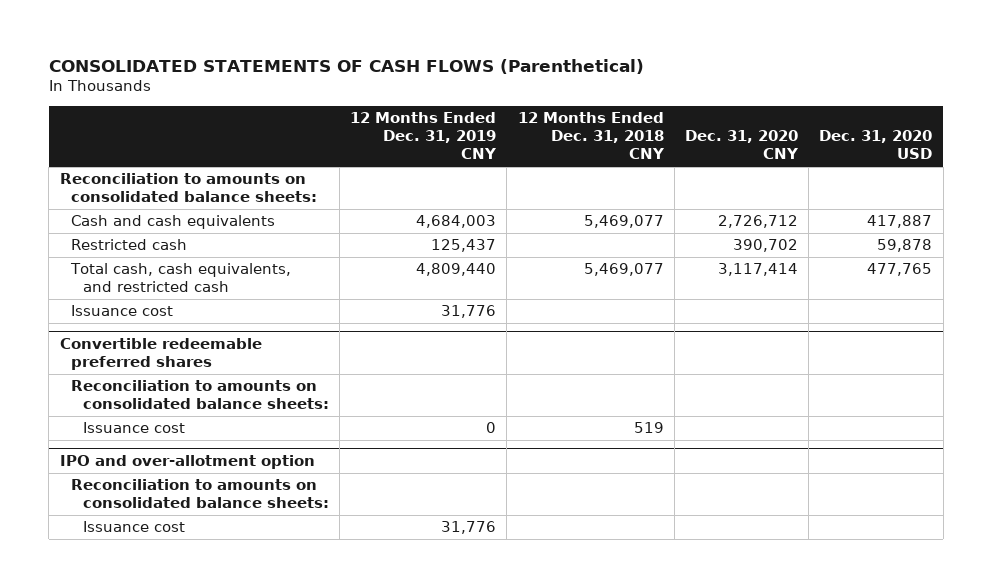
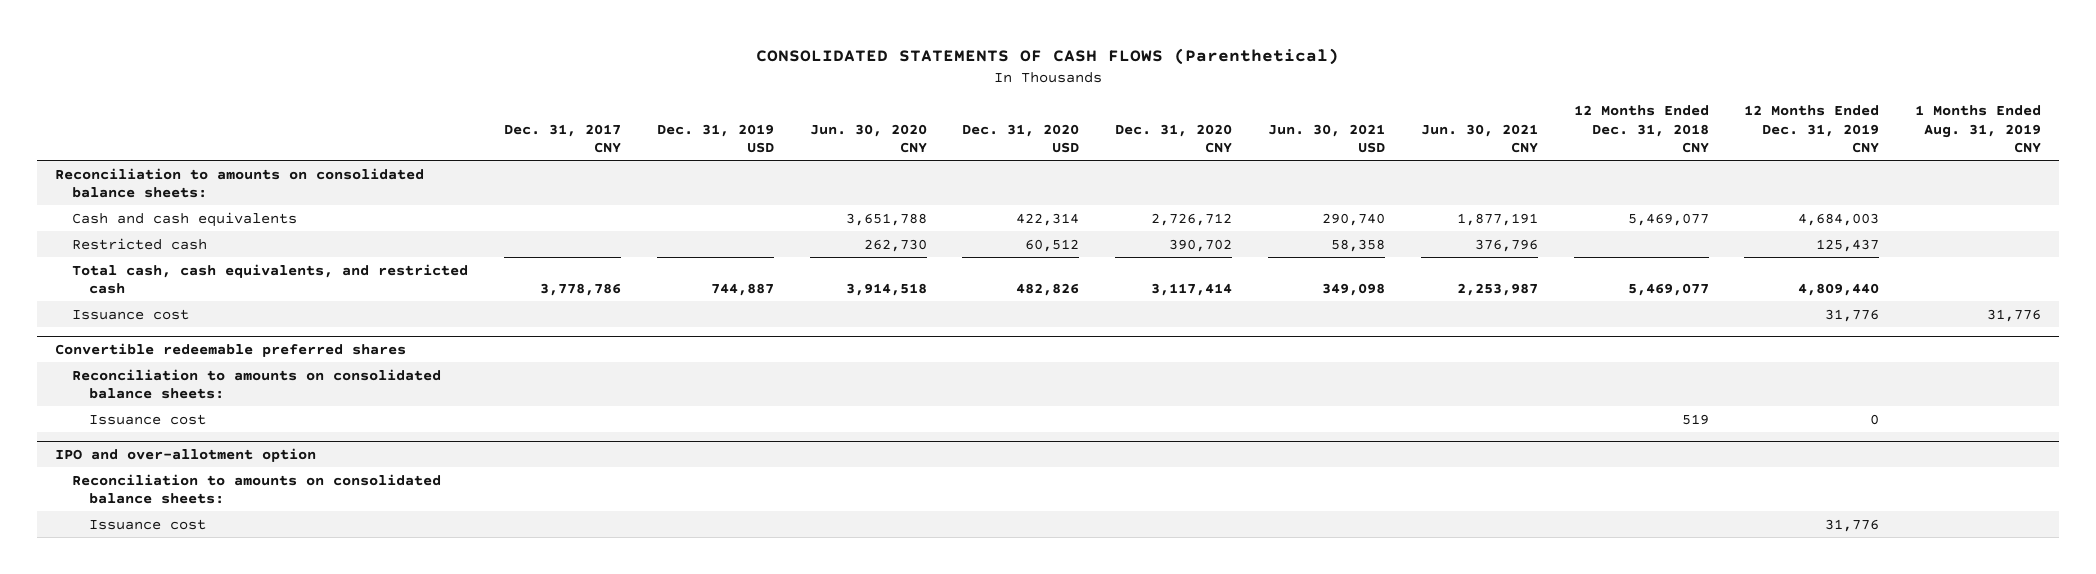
- | 12 Months Ended Dec. 31, 2019 CNY | 12 Months Ended Dec. 31, 2018 CNY | Dec. 31, 2020 CNY | Dec. 31, 2020 USD
+ | Dec. 31, 2017 CNY | Dec. 31, 2019 USD | Jun. 30, 2020 CNY | Dec. 31, 2020 USD | Dec. 31, 2020 CNY | Jun. 30, 2021 USD | Jun. 30, 2021 CNY | 12 Months Ended Dec. 31, 2018 CNY | 12 Months Ended Dec. 31, 2019 CNY | 1 Months Ended Aug. 31, 2019 CNY
- Cash and cash equivalents | 4,684,003 | 5,469,077 | 2,726,712 | 417,887
- Restricted cash | 125,437 | | 390,702 | 59,878
- Total cash, cash equivalents, and restricted cash | 4,809,440 | 5,469,077 | 3,117,414 | 477,765
+ Cash and cash equivalents | | | 3,651,788 | 422,314 | 2,726,712 | 290,740 | 1,877,191 | 5,469,077 | 4,684,003 |
+ Restricted cash | | | 262,730 | 60,512 | 390,702 | 58,358 | 376,796 | | 125,437 |
+ Total cash, cash equivalents, and restricted cash | 3,778,786 | 744,887 | 3,914,518 | 482,826 | 3,117,414 | 349,098 | 2,253,987 | 5,469,077 | 4,809,440 |

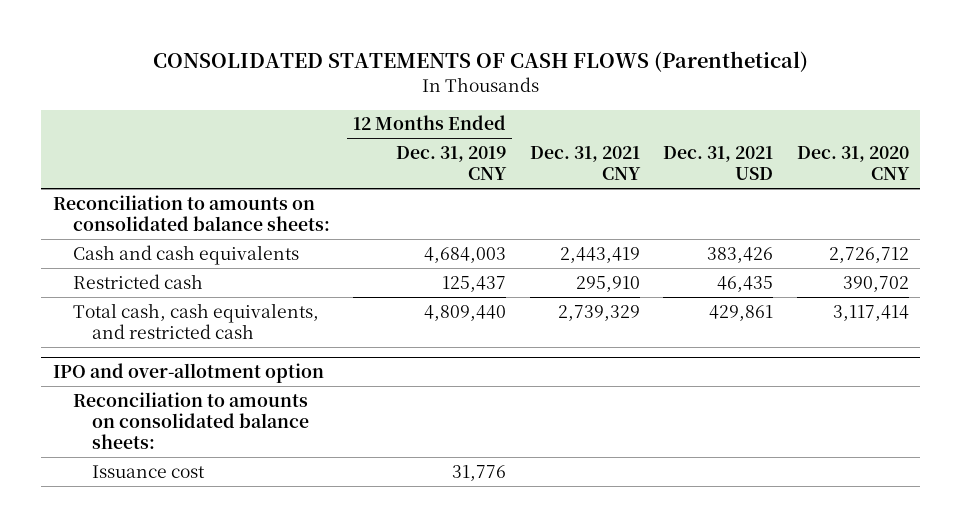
- | Dec. 31, 2017 CNY | Dec. 31, 2019 USD | Jun. 30, 2020 CNY | Dec. 31, 2020 USD | Dec. 31, 2020 CNY | Jun. 30, 2021 USD | Jun. 30, 2021 CNY | 12 Months Ended Dec. 31, 2018 CNY | 12 Months Ended Dec. 31, 2019 CNY | 1 Months Ended Aug. 31, 2019 CNY
+ | 12 Months Ended Dec. 31, 2019 CNY | Dec. 31, 2021 CNY | Dec. 31, 2021 USD | Dec. 31, 2020 CNY
- Issuance cost | | | | | | | | | 31,776 | 31,776
- Convertible redeemable preferred shares
- Reconciliation to amounts on consolidated balance sheets:
- Issuance cost | | | | | | | | 519 | 0 |

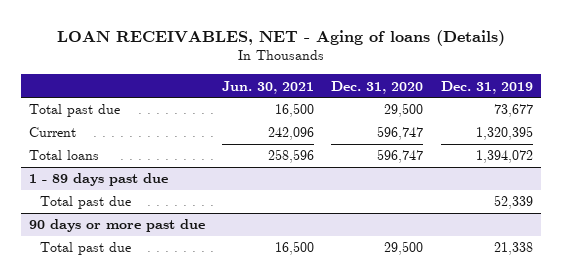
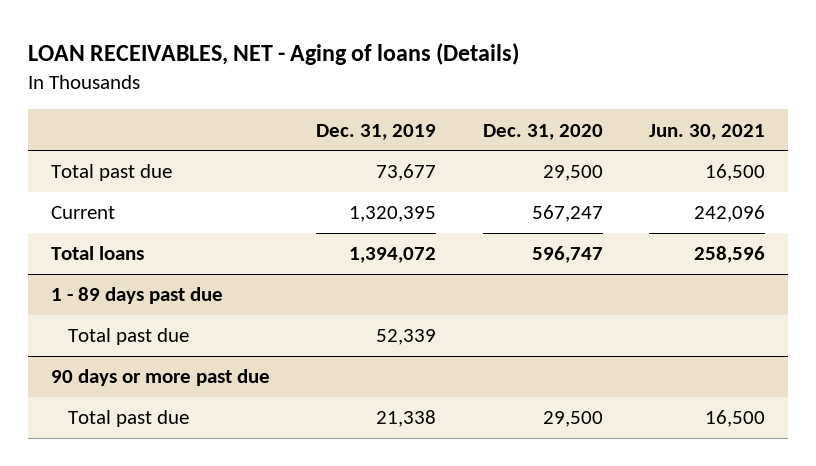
- | Jun. 30, 2021 | Dec. 31, 2020 | Dec. 31, 2019
+ | Dec. 31, 2019 | Dec. 31, 2020 | Jun. 30, 2021
- Current | 242,096 | 596,747 | 1,320,395
+ Current | 1,320,395 | 567,247 | 242,096

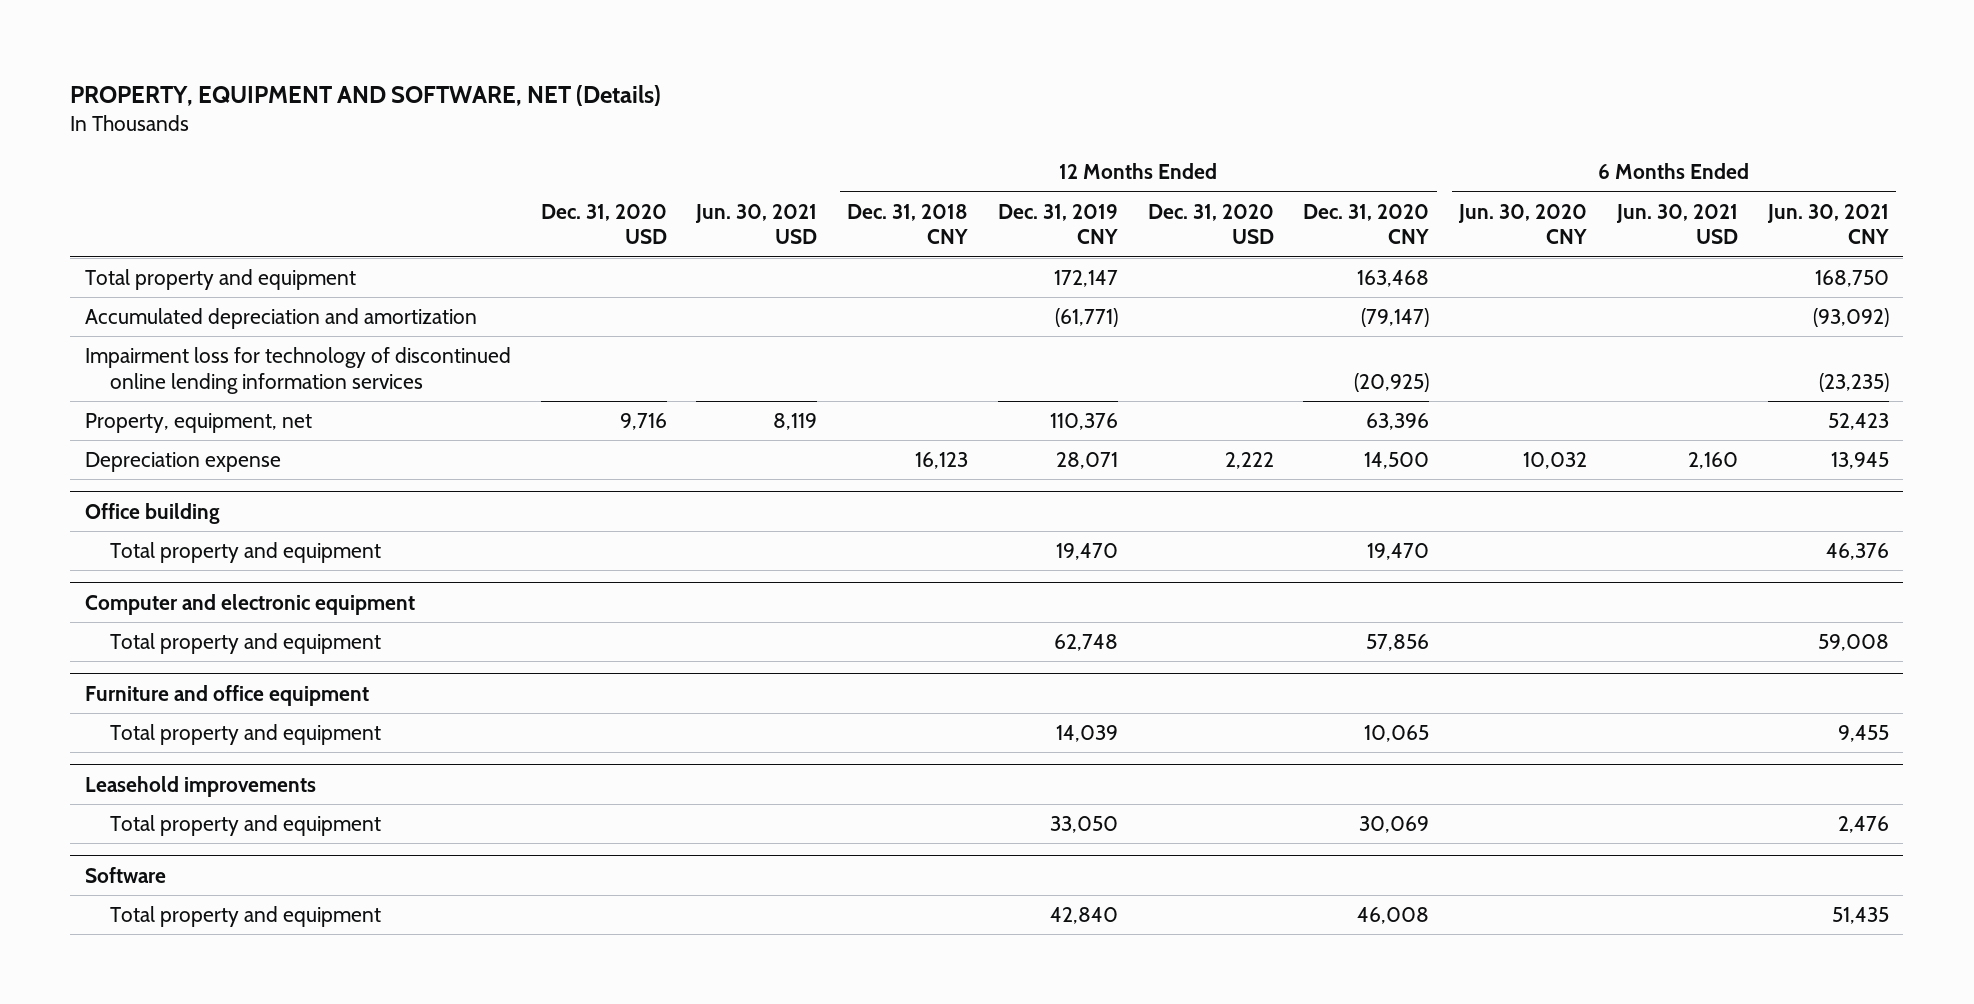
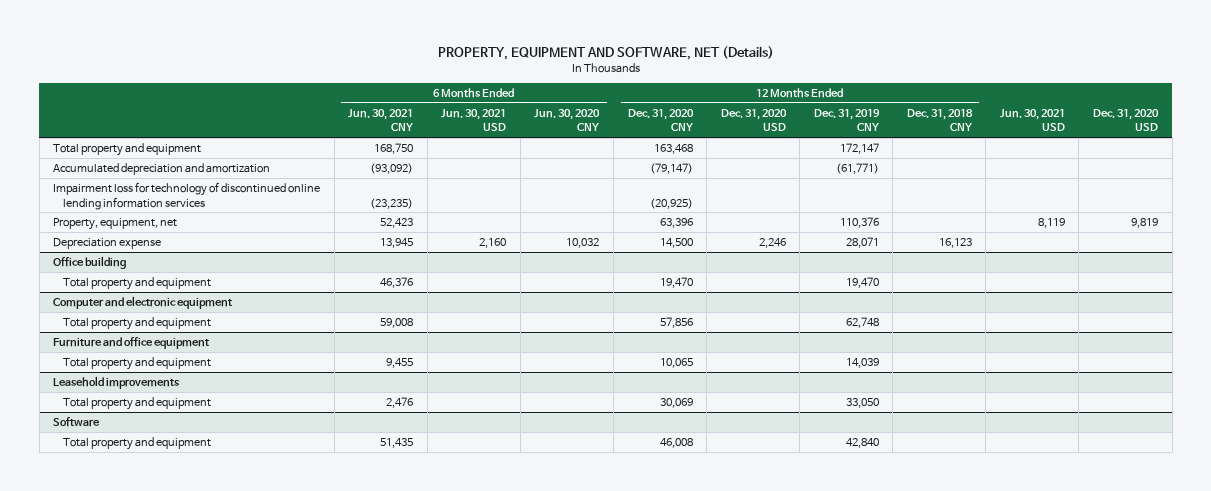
- | Dec. 31, 2020 USD | Jun. 30, 2021 USD | 12 Months Ended Dec. 31, 2018 CNY | 12 Months Ended Dec. 31, 2019 CNY | 12 Months Ended Dec. 31, 2020 USD | 12 Months Ended Dec. 31, 2020 CNY | 6 Months Ended Jun. 30, 2020 CNY | 6 Months Ended Jun. 30, 2021 USD | 6 Months Ended Jun. 30, 2021 CNY
+ | 6 Months Ended Jun. 30, 2021 CNY | 6 Months Ended Jun. 30, 2021 USD | 6 Months Ended Jun. 30, 2020 CNY | 12 Months Ended Dec. 31, 2020 CNY | 12 Months Ended Dec. 31, 2020 USD | 12 Months Ended Dec. 31, 2019 CNY | 12 Months Ended Dec. 31, 2018 CNY | Jun. 30, 2021 USD | Dec. 31, 2020 USD
- Property, equipment, net | 9,716 | 8,119 | | 110,376 | | 63,396 | | | 52,423
- Depreciation expense | | | 16,123 | 28,071 | 2,222 | 14,500 | 10,032 | 2,160 | 13,945
+ Property, equipment, net | 52,423 | | | 63,396 | | 110,376 | | 8,119 | 9,819
+ Depreciation expense | 13,945 | 2,160 | 10,032 | 14,500 | 2,246 | 28,071 | 16,123 | |

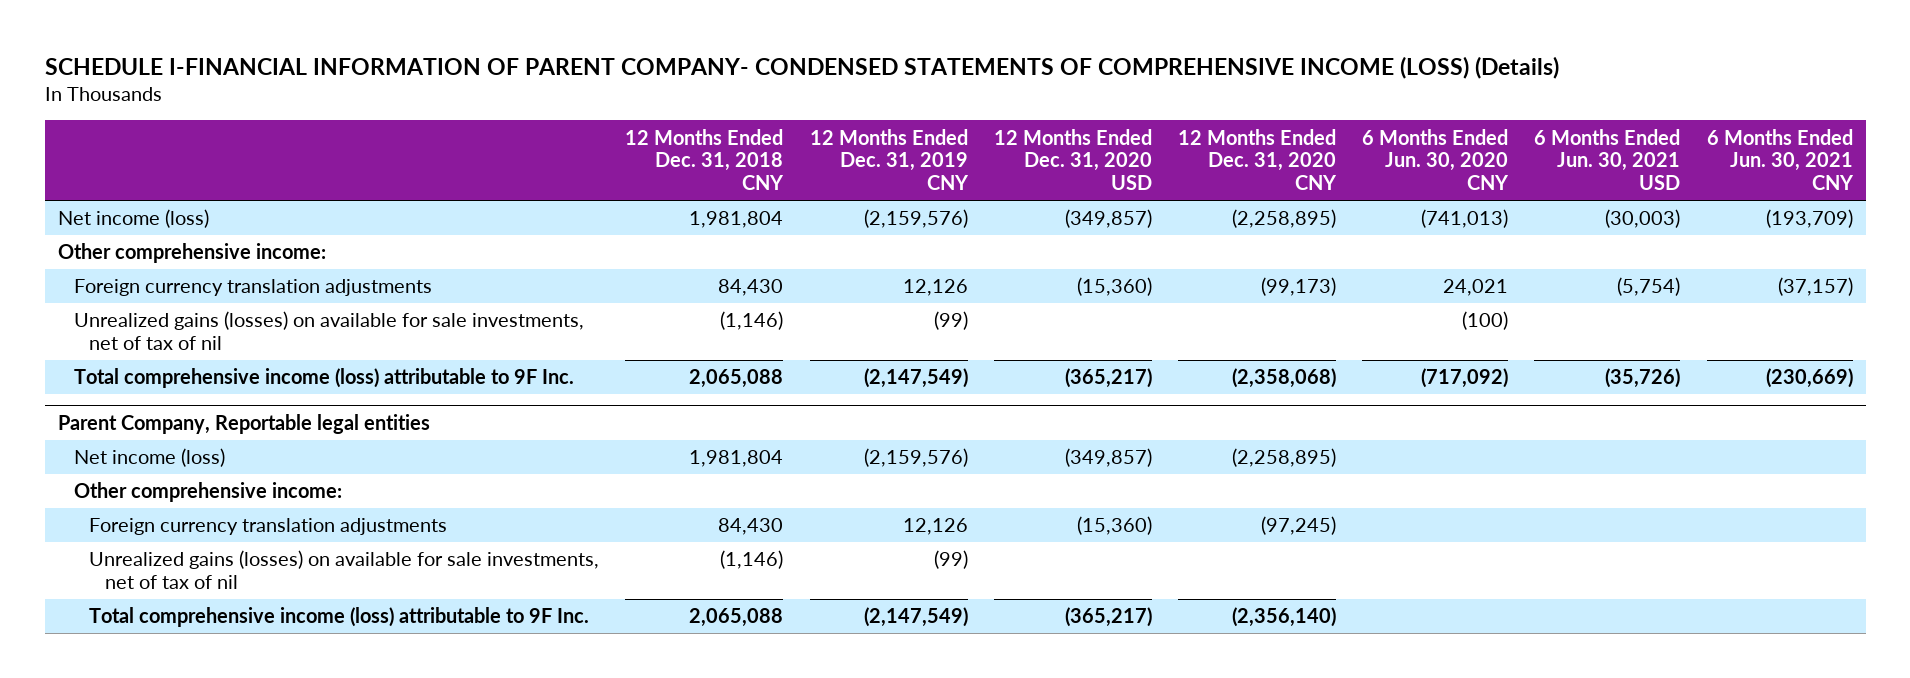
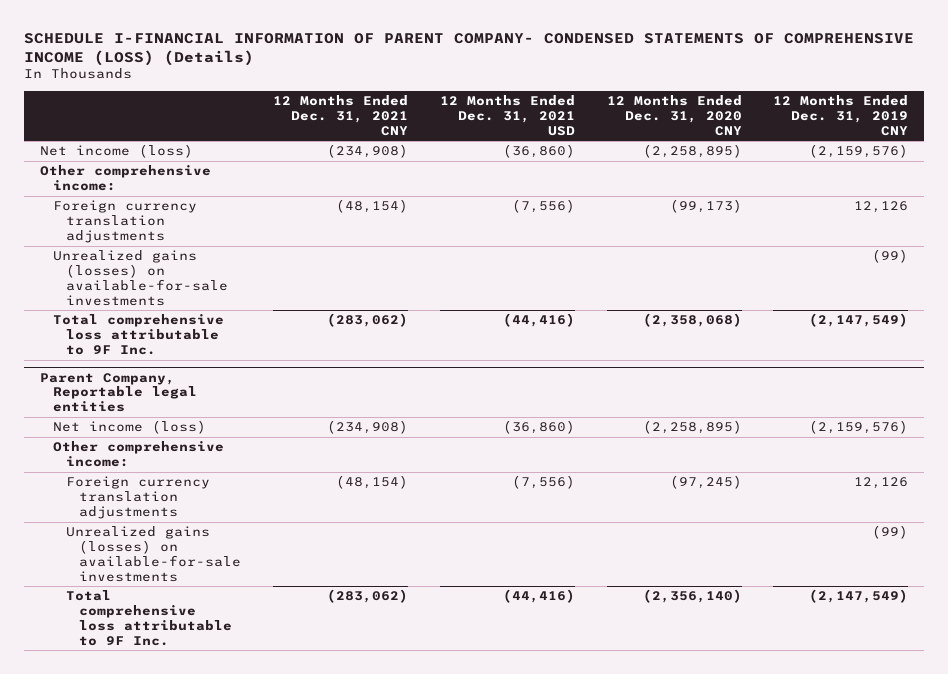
- | 12 Months Ended Dec. 31, 2018 CNY | 12 Months Ended Dec. 31, 2019 CNY | 12 Months Ended Dec. 31, 2020 USD | 12 Months Ended Dec. 31, 2020 CNY | 6 Months Ended Jun. 30, 2020 CNY | 6 Months Ended Jun. 30, 2021 USD | 6 Months Ended Jun. 30, 2021 CNY
+ | 12 Months Ended Dec. 31, 2021 CNY | 12 Months Ended Dec. 31, 2021 USD | 12 Months Ended Dec. 31, 2020 CNY | 12 Months Ended Dec. 31, 2019 CNY
- Unrealized gains (losses) on available for sale investments, net of tax of nil | (1,146) | (99) | | | (100) | |
- Total comprehensive income (loss) attributable to 9F Inc. | 2,065,088 | (2,147,549) | (365,217) | (2,358,068) | (717,092) | (35,726) | (230,669)
+ Unrealized gains (losses) on available-for-sale investments | | | | (99)
+ Total comprehensive loss attributable to 9F Inc. | (283,062) | (44,416) | (2,358,068) | (2,147,549)
@ Parent Company, Reportable legal entities
- Unrealized gains (losses) on available for sale investments, net of tax of nil | (1,146) | (99) | | | | |
- Total comprehensive income (loss) attributable to 9F Inc. | 2,065,088 | (2,147,549) | (365,217) | (2,356,140) | | |
+ Unrealized gains (losses) on available-for-sale investments | | | | (99)
+ Total comprehensive loss attributable to 9F Inc. | (283,062) | (44,416) | (2,356,140) | (2,147,549)

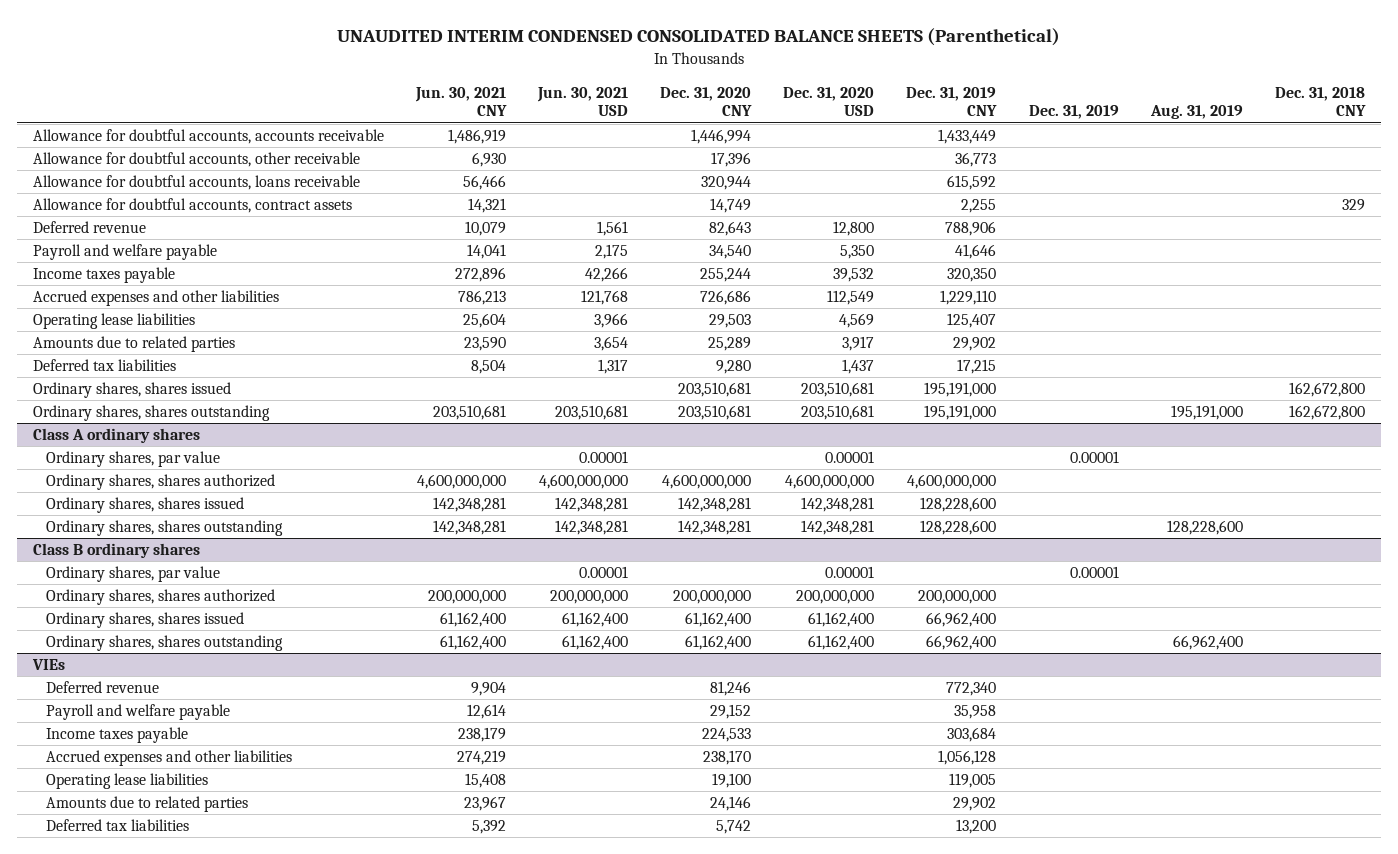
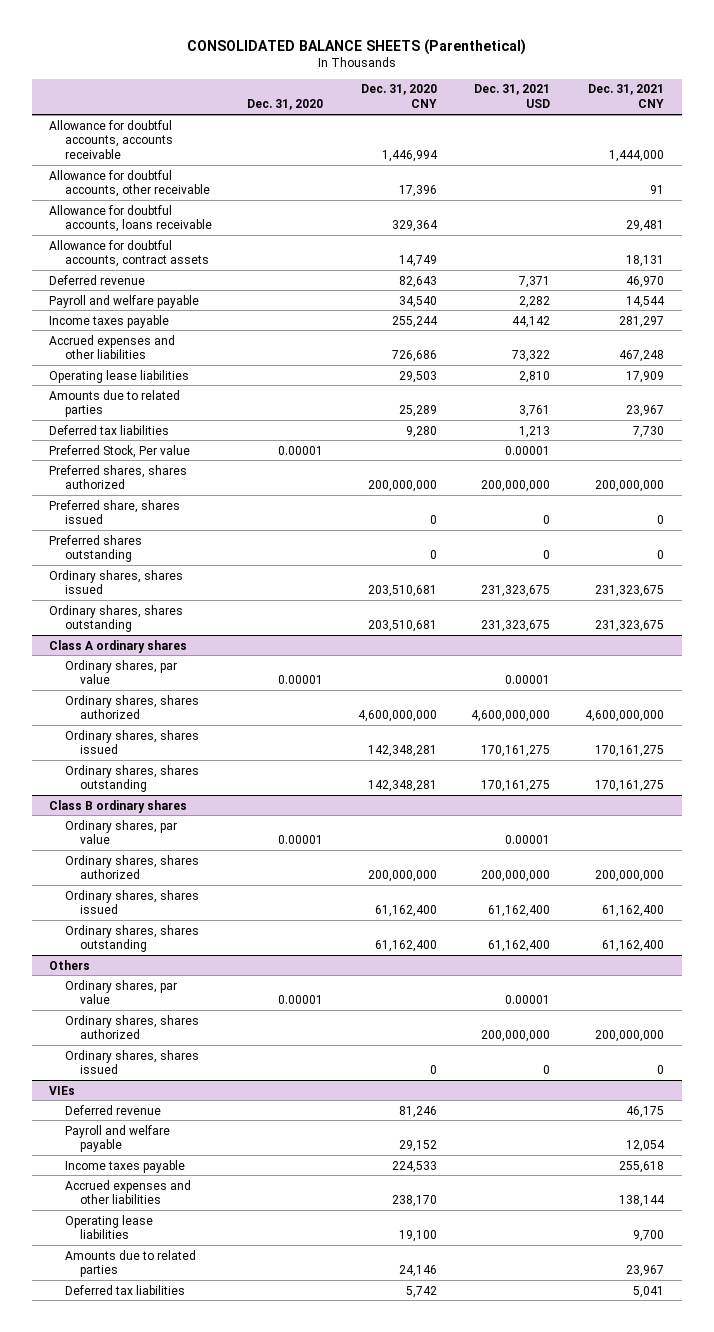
- UNAUDITED INTERIM CONDENSED CONSOLIDATED BALANCE SHEETS (Parenthetical)
+ CONSOLIDATED BALANCE SHEETS (Parenthetical)
- | Jun. 30, 2021 CNY | Jun. 30, 2021 USD | Dec. 31, 2020 CNY | Dec. 31, 2020 USD | Dec. 31, 2019 CNY | Dec. 31, 2019 | Aug. 31, 2019 | Dec. 31, 2018 CNY
+ | Dec. 31, 2020 | Dec. 31, 2020 CNY | Dec. 31, 2021 USD | Dec. 31, 2021 CNY
- Allowance for doubtful accounts, loans receivable | 56,466 | | 320,944 | | 615,592 | | |
+ Allowance for doubtful accounts, loans receivable | | 329,364 | | 29,481
+ Preferred Stock, Per value | 0.00001 | | 0.00001 |
+ Preferred shares, shares authorized | | 200,000,000 | 200,000,000 | 200,000,000
+ Preferred share, shares issued | | 0 | 0 | 0
+ Preferred shares outstanding | | 0 | 0 | 0
+ Others
+ Ordinary shares, par value | 0.00001 | | 0.00001 |
+ Ordinary shares, shares authorized | | | 200,000,000 | 200,000,000
+ Ordinary shares, shares issued | | 0 | 0 | 0

